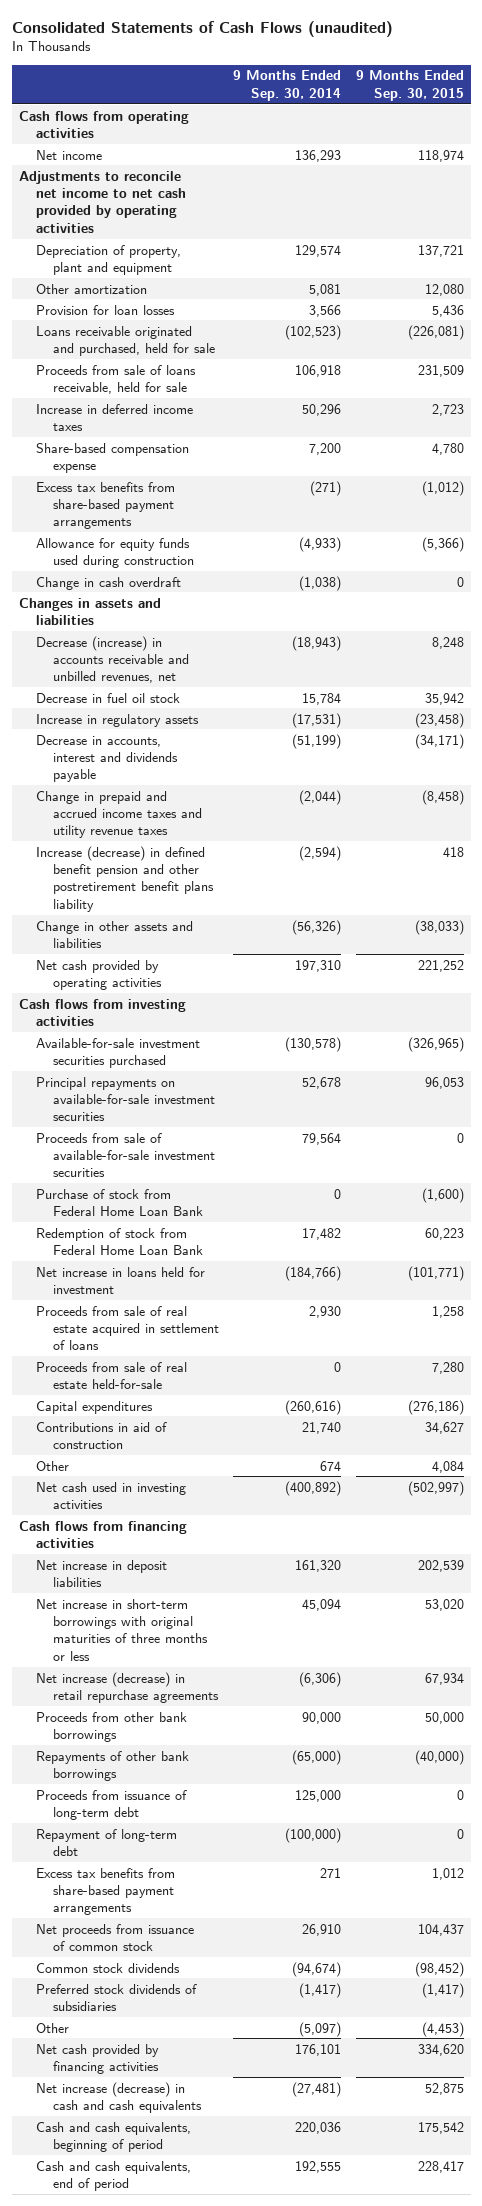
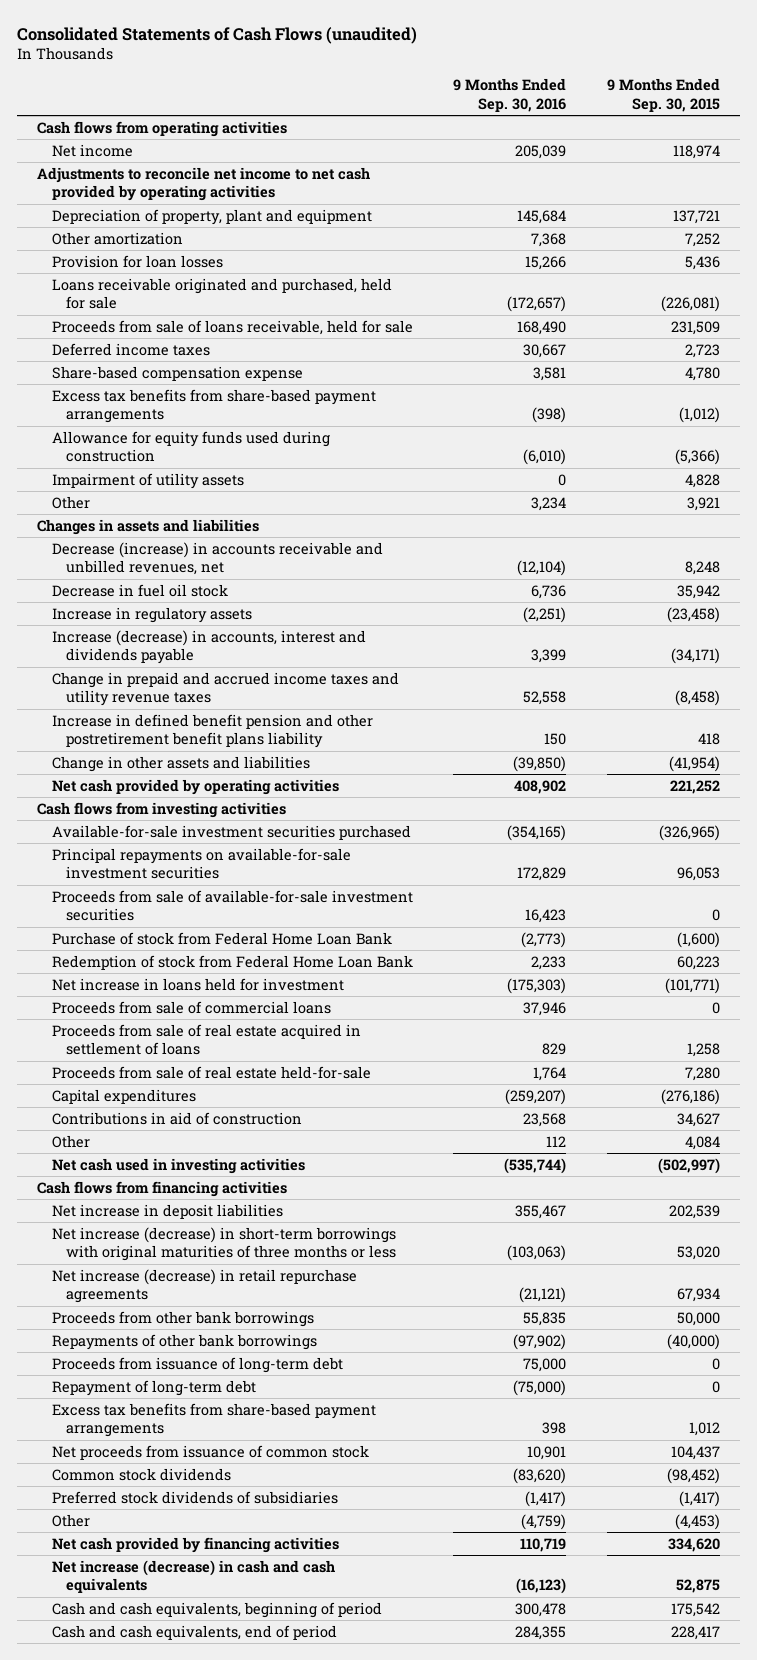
- | 9 Months Ended Sep. 30, 2014 | 9 Months Ended Sep. 30, 2015
+ | 9 Months Ended Sep. 30, 2016 | 9 Months Ended Sep. 30, 2015
- Other amortization | 5,081 | 12,080
+ Other amortization | 7,368 | 7,252
- Increase in deferred income taxes | 50,296 | 2,723
+ Deferred income taxes | 30,667 | 2,723
- Change in cash overdraft | (1,038) | 0
+ Impairment of utility assets | 0 | 4,828
+ Other | 3,234 | 3,921
- Decrease in accounts, interest and dividends payable | (51,199) | (34,171)
+ Increase (decrease) in accounts, interest and dividends payable | 3,399 | (34,171)
- Increase (decrease) in defined benefit pension and other postretirement benefit plans liability | (2,594) | 418
- Change in other assets and liabilities | (56,326) | (38,033)
+ Increase in defined benefit pension and other postretirement benefit plans liability | 150 | 418
+ Change in other assets and liabilities | (39,850) | (41,954)
+ Proceeds from sale of commercial loans | 37,946 | 0
- Net increase in short-term borrowings with original maturities of three months or less | 45,094 | 53,020
+ Net increase (decrease) in short-term borrowings with original maturities of three months or less | (103,063) | 53,020

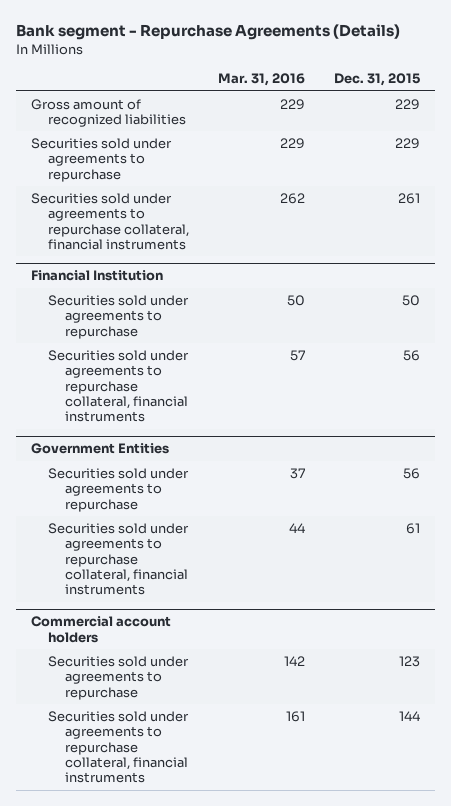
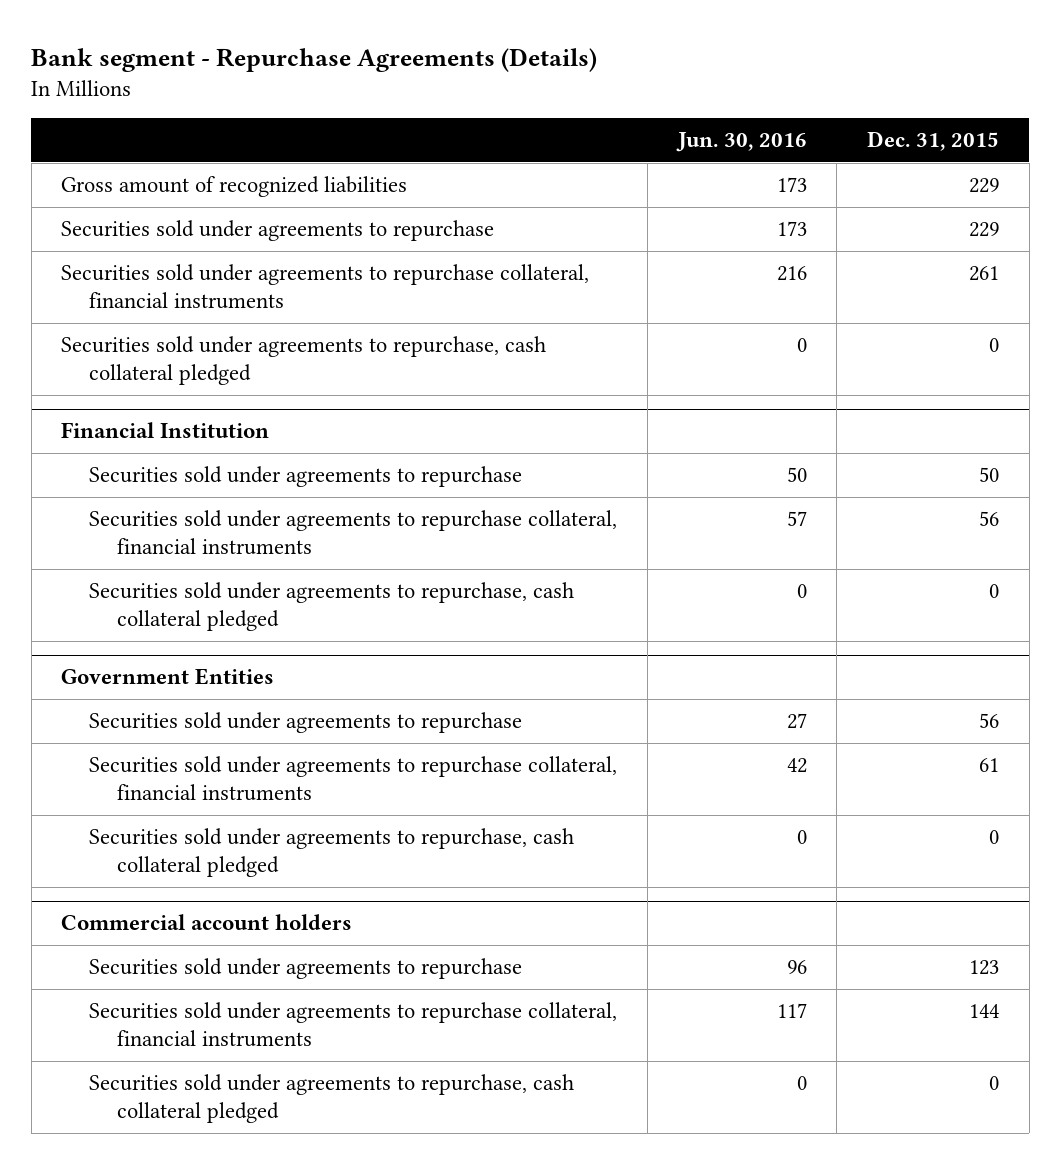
- | Mar. 31, 2016 | Dec. 31, 2015
+ | Jun. 30, 2016 | Dec. 31, 2015
+ Securities sold under agreements to repurchase, cash collateral pledged | 0 | 0
@ Financial Institution
+ Securities sold under agreements to repurchase, cash collateral pledged | 0 | 0
@ Government Entities
+ Securities sold under agreements to repurchase, cash collateral pledged | 0 | 0
@ Commercial account holders
+ Securities sold under agreements to repurchase, cash collateral pledged | 0 | 0

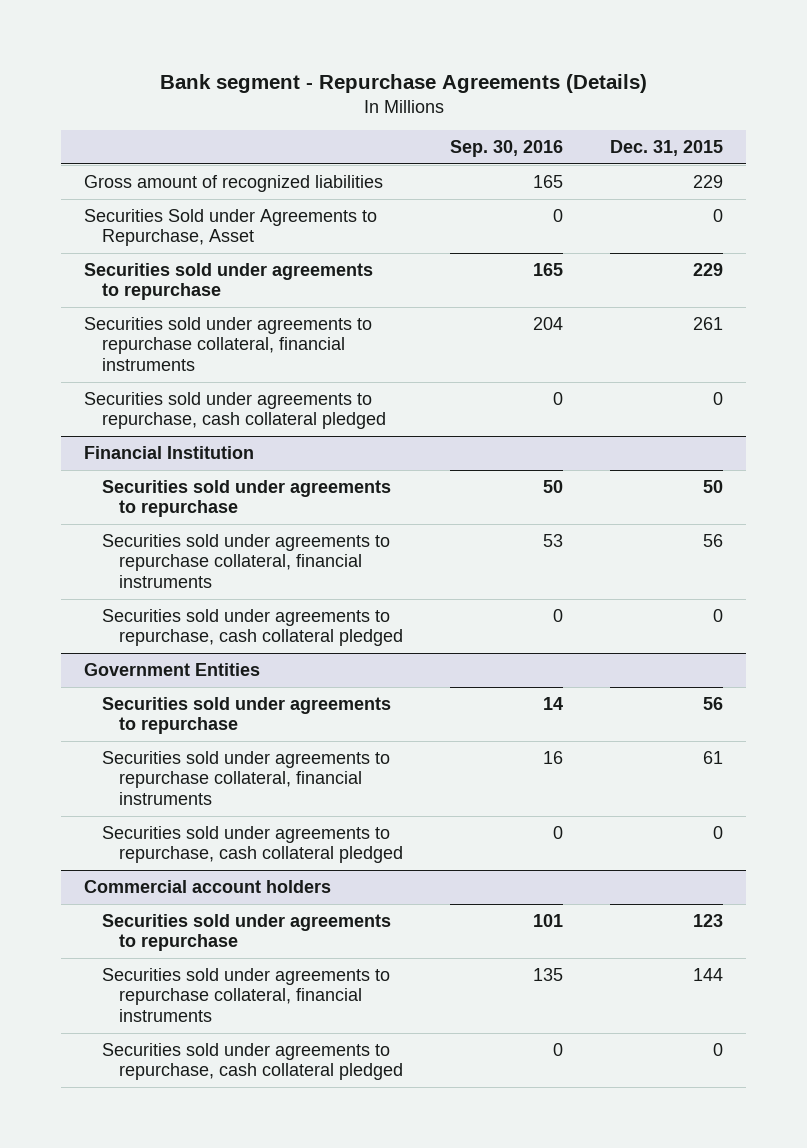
- | Jun. 30, 2016 | Dec. 31, 2015
+ | Sep. 30, 2016 | Dec. 31, 2015
+ Securities Sold under Agreements to Repurchase, Asset | 0 | 0

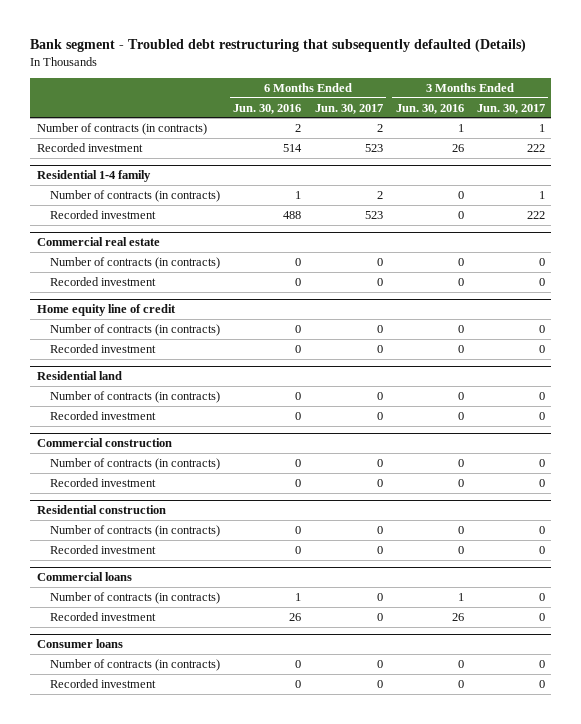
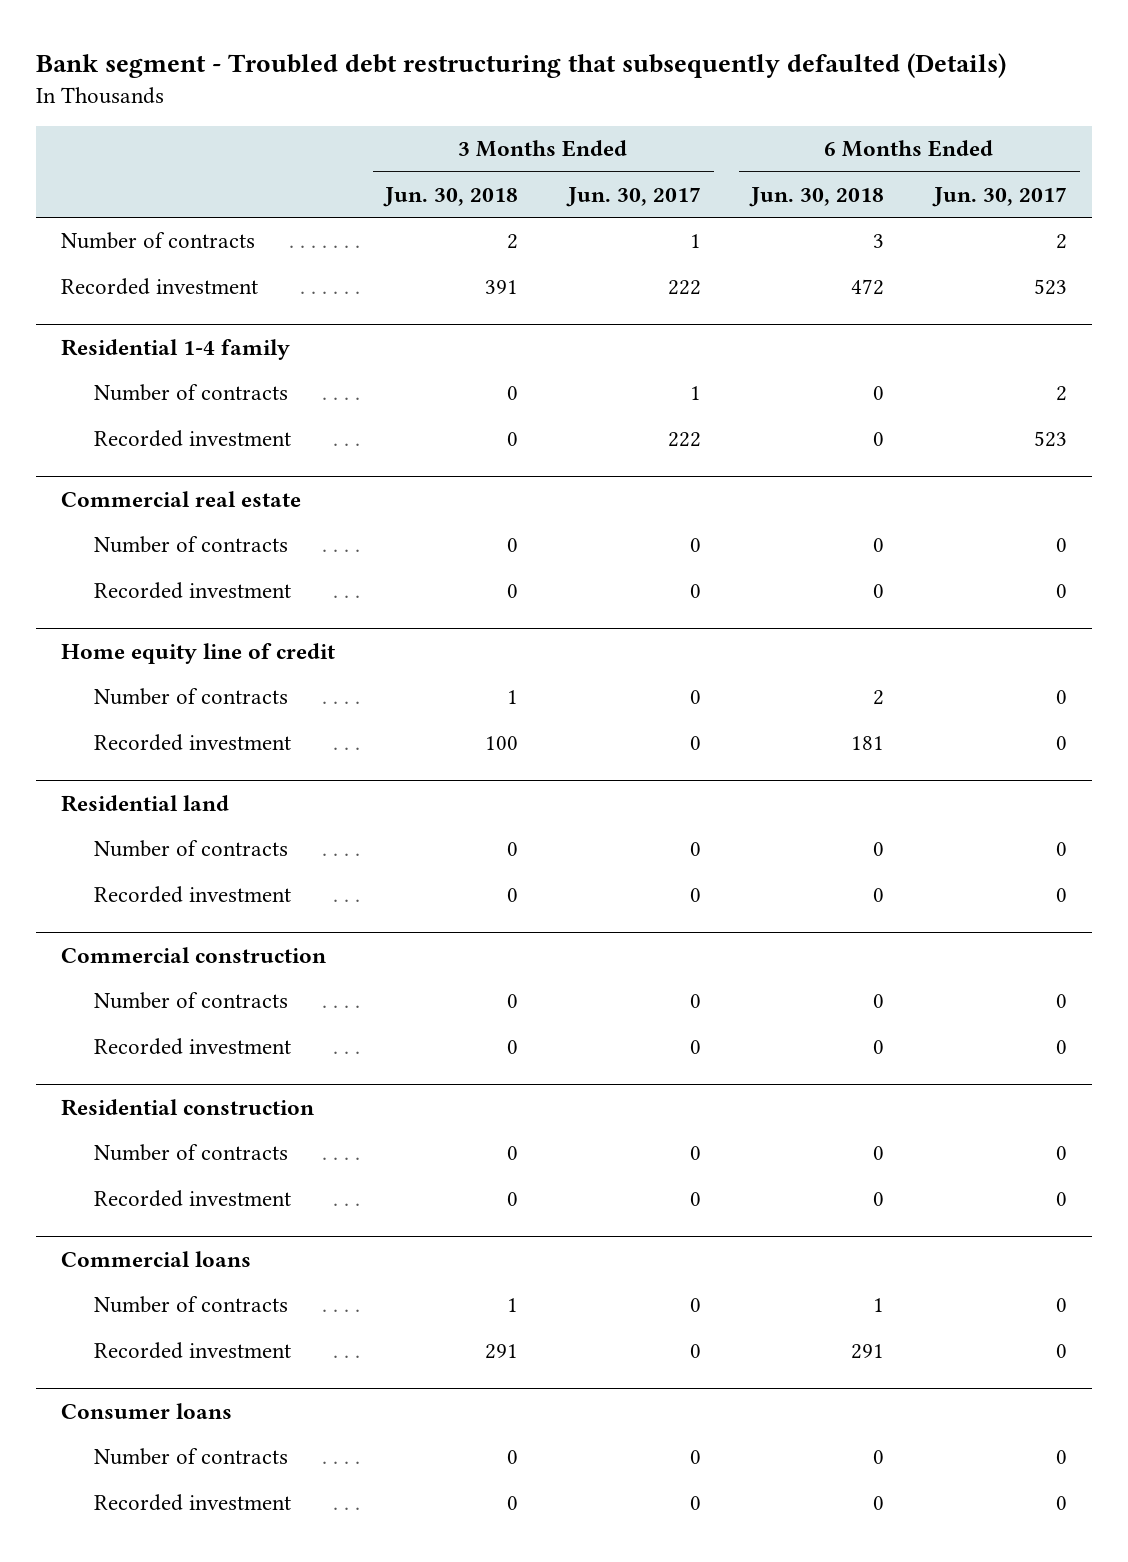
- | 6 Months Ended Jun. 30, 2016 | 6 Months Ended Jun. 30, 2017 | 3 Months Ended Jun. 30, 2016 | 3 Months Ended Jun. 30, 2017
+ | 3 Months Ended Jun. 30, 2018 | 3 Months Ended Jun. 30, 2017 | 6 Months Ended Jun. 30, 2018 | 6 Months Ended Jun. 30, 2017
- Number of contracts (in contracts) | 2 | 2 | 1 | 1
+ Number of contracts | 2 | 1 | 3 | 2
@ Residential 1-4 family
- Number of contracts (in contracts) | 1 | 2 | 0 | 1
+ Number of contracts | 0 | 1 | 0 | 2
@ Commercial real estate
- Number of contracts (in contracts) | 0 | 0 | 0 | 0
+ Number of contracts | 0 | 0 | 0 | 0
@ Home equity line of credit
- Number of contracts (in contracts) | 0 | 0 | 0 | 0
+ Number of contracts | 1 | 0 | 2 | 0
@ Residential land
- Number of contracts (in contracts) | 0 | 0 | 0 | 0
+ Number of contracts | 0 | 0 | 0 | 0
@ Commercial construction
- Number of contracts (in contracts) | 0 | 0 | 0 | 0
+ Number of contracts | 0 | 0 | 0 | 0
@ Residential construction
- Number of contracts (in contracts) | 0 | 0 | 0 | 0
+ Number of contracts | 0 | 0 | 0 | 0
@ Commercial loans
- Number of contracts (in contracts) | 1 | 0 | 1 | 0
+ Number of contracts | 1 | 0 | 1 | 0
@ Consumer loans
- Number of contracts (in contracts) | 0 | 0 | 0 | 0
+ Number of contracts | 0 | 0 | 0 | 0

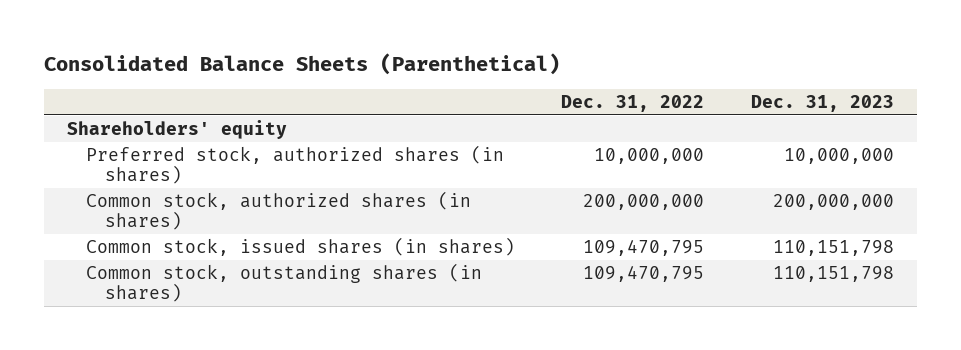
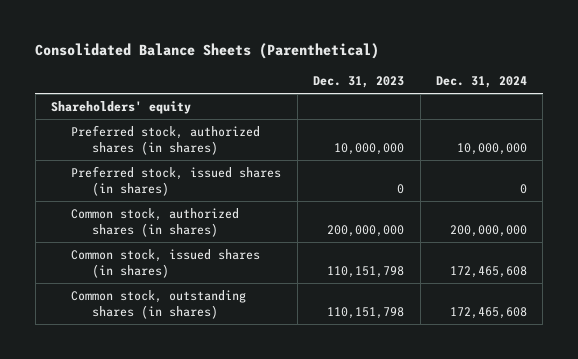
- | Dec. 31, 2022 | Dec. 31, 2023
+ | Dec. 31, 2023 | Dec. 31, 2024
+ Preferred stock, issued shares (in shares) | 0 | 0

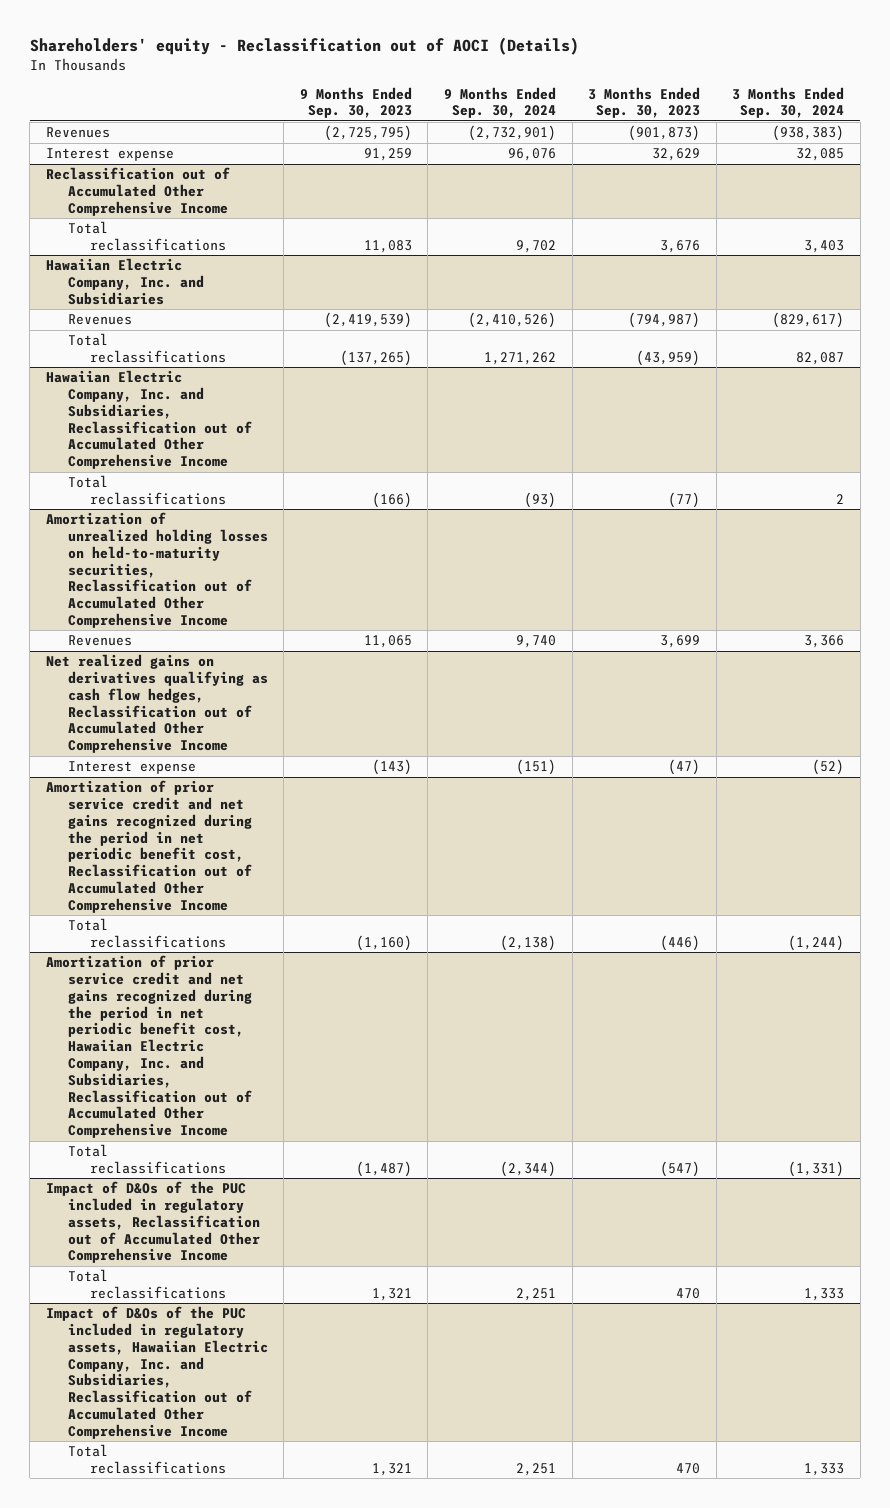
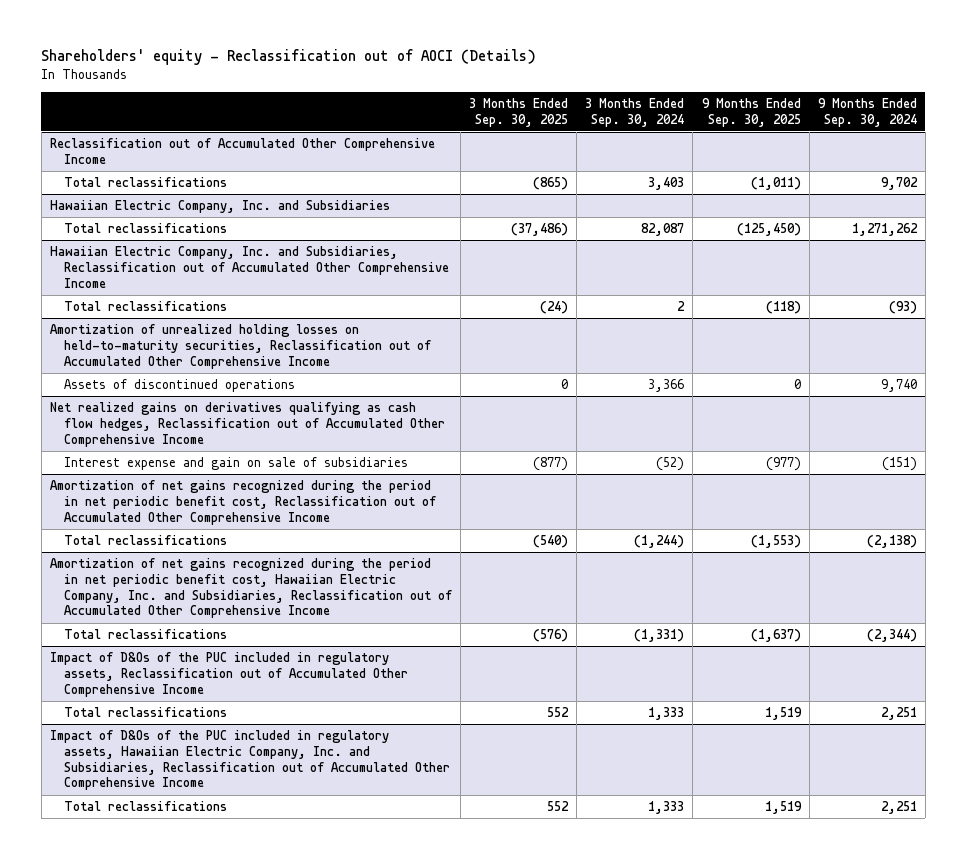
- | 9 Months Ended Sep. 30, 2023 | 9 Months Ended Sep. 30, 2024 | 3 Months Ended Sep. 30, 2023 | 3 Months Ended Sep. 30, 2024
+ | 3 Months Ended Sep. 30, 2025 | 3 Months Ended Sep. 30, 2024 | 9 Months Ended Sep. 30, 2025 | 9 Months Ended Sep. 30, 2024
- Revenues | (2,725,795) | (2,732,901) | (901,873) | (938,383)
- Interest expense | 91,259 | 96,076 | 32,629 | 32,085
@ Hawaiian Electric Company, Inc. and Subsidiaries
- Revenues | (2,419,539) | (2,410,526) | (794,987) | (829,617)
@ Amortization of unrealized holding losses on held-to-maturity securities, Reclassification out of Accumulated Other Comprehensive Income
- Revenues | 11,065 | 9,740 | 3,699 | 3,366
+ Assets of discontinued operations | 0 | 3,366 | 0 | 9,740
@ Net realized gains on derivatives qualifying as cash flow hedges, Reclassification out of Accumulated Other Comprehensive Income
- Interest expense | (143) | (151) | (47) | (52)
- Amortization of prior service credit and net gains recognized during the period in net periodic benefit cost, Reclassification out of Accumulated Other Comprehensive Income
@ Net realized gains on derivatives qualifying as cash flow hedges, Reclassification out of Accumulated Other Comprehensive Income
+ Interest expense and gain on sale of subsidiaries | (877) | (52) | (977) | (151)
+ Amortization of net gains recognized during the period in net periodic benefit cost, Reclassification out of Accumulated Other Comprehensive Income
- Amortization of prior service credit and net gains recognized during the period in net periodic benefit cost, Hawaiian Electric Company, Inc. and Subsidiaries, Reclassification out of Accumulated Other Comprehensive Income
+ Amortization of net gains recognized during the period in net periodic benefit cost, Hawaiian Electric Company, Inc. and Subsidiaries, Reclassification out of Accumulated Other Comprehensive Income

